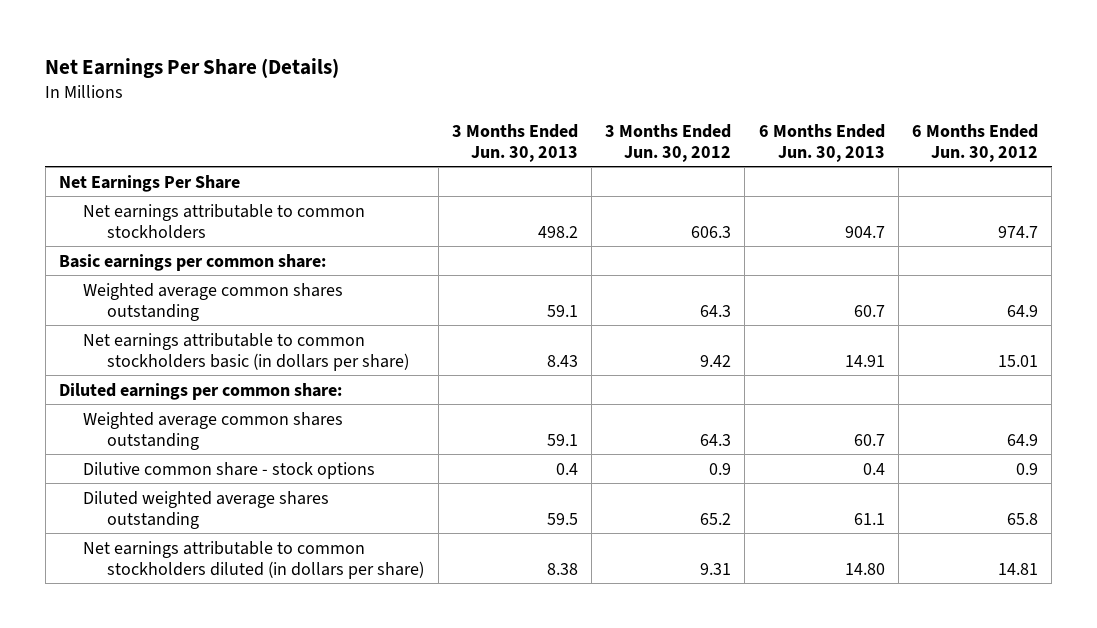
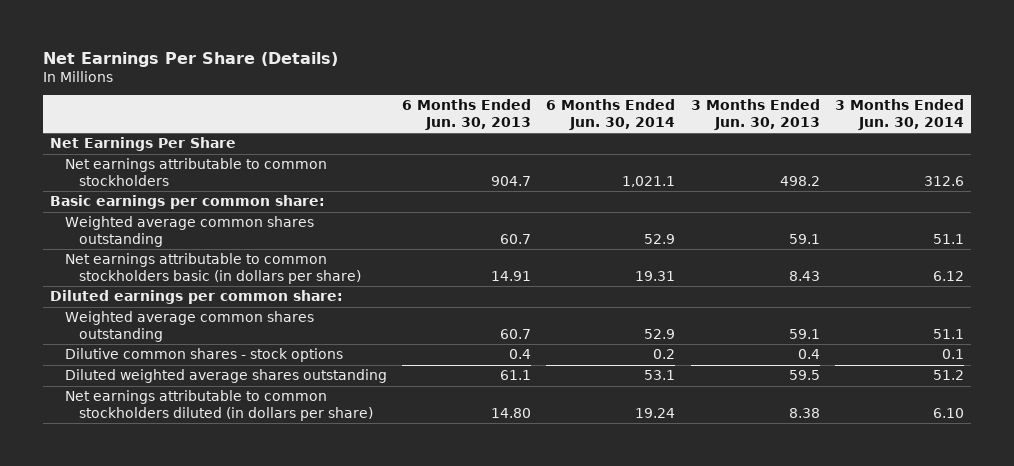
- | 3 Months Ended Jun. 30, 2013 | 3 Months Ended Jun. 30, 2012 | 6 Months Ended Jun. 30, 2013 | 6 Months Ended Jun. 30, 2012
+ | 6 Months Ended Jun. 30, 2013 | 6 Months Ended Jun. 30, 2014 | 3 Months Ended Jun. 30, 2013 | 3 Months Ended Jun. 30, 2014
- Dilutive common share - stock options | 0.4 | 0.9 | 0.4 | 0.9
+ Dilutive common shares - stock options | 0.4 | 0.2 | 0.4 | 0.1

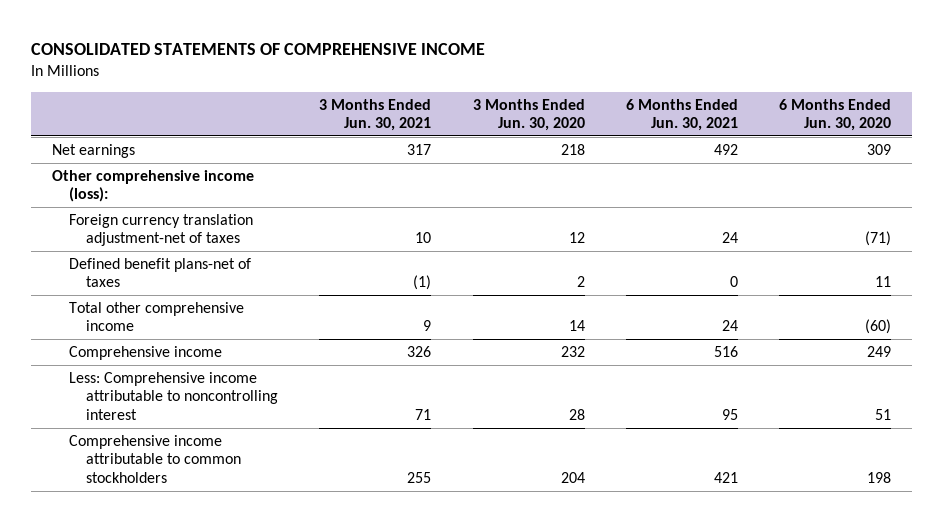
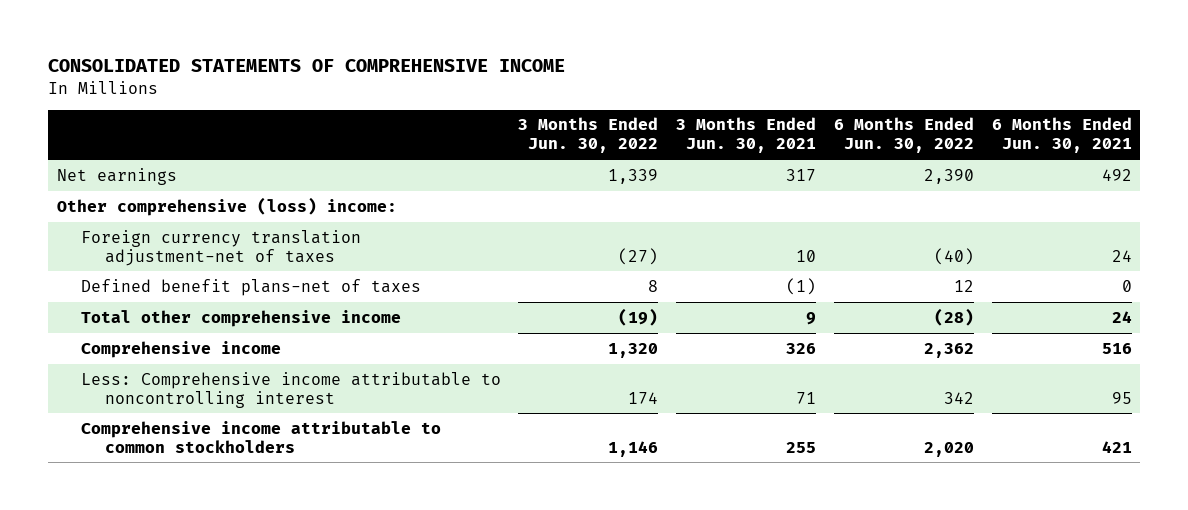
- | 3 Months Ended Jun. 30, 2021 | 3 Months Ended Jun. 30, 2020 | 6 Months Ended Jun. 30, 2021 | 6 Months Ended Jun. 30, 2020
+ | 3 Months Ended Jun. 30, 2022 | 3 Months Ended Jun. 30, 2021 | 6 Months Ended Jun. 30, 2022 | 6 Months Ended Jun. 30, 2021
- Other comprehensive income (loss):
+ Other comprehensive (loss) income:

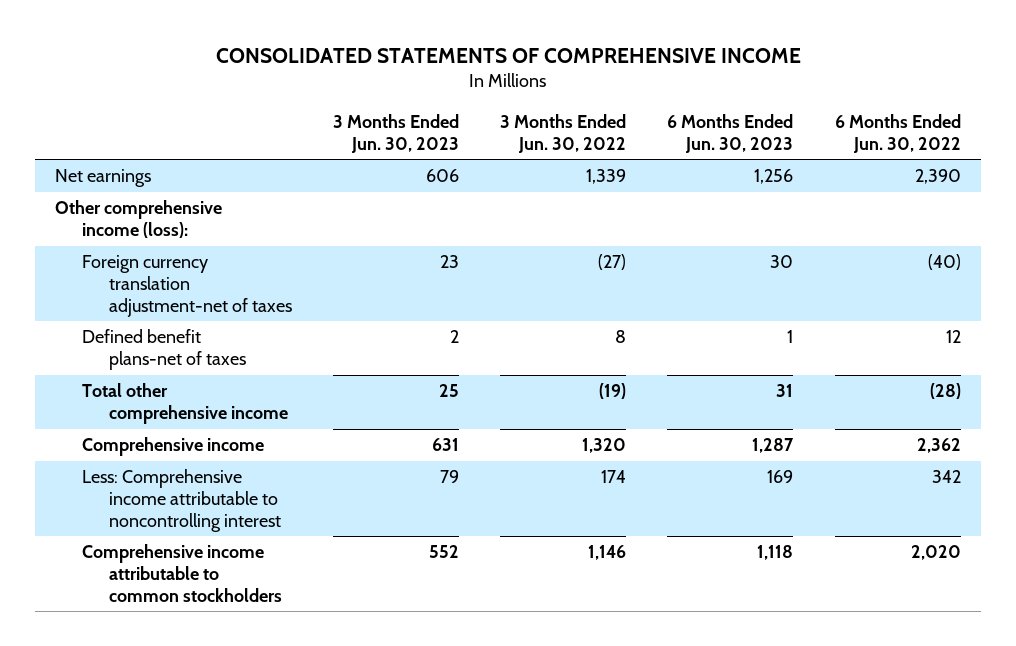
- | 3 Months Ended Jun. 30, 2022 | 3 Months Ended Jun. 30, 2021 | 6 Months Ended Jun. 30, 2022 | 6 Months Ended Jun. 30, 2021
+ | 3 Months Ended Jun. 30, 2023 | 3 Months Ended Jun. 30, 2022 | 6 Months Ended Jun. 30, 2023 | 6 Months Ended Jun. 30, 2022
- Other comprehensive (loss) income:
+ Other comprehensive income (loss):

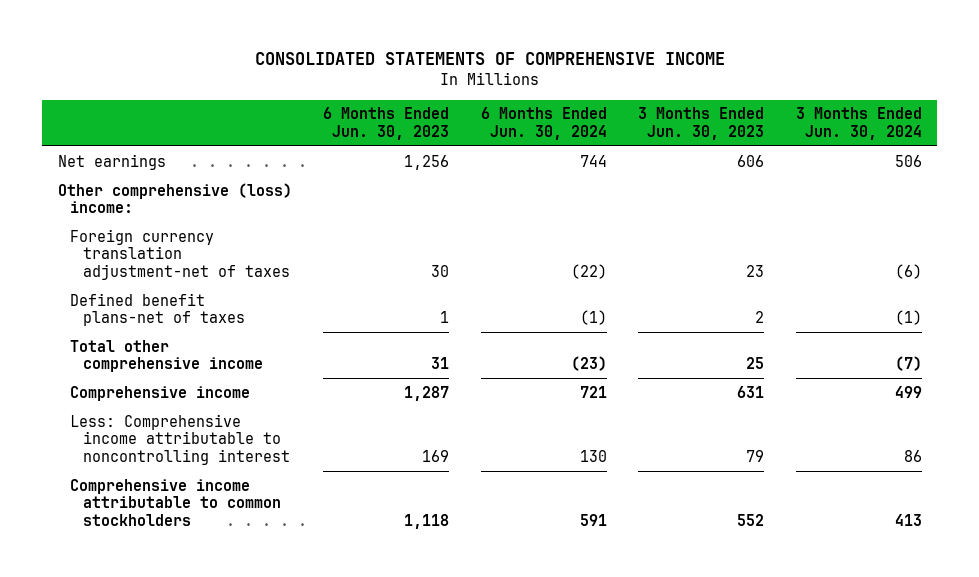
- | 3 Months Ended Jun. 30, 2023 | 3 Months Ended Jun. 30, 2022 | 6 Months Ended Jun. 30, 2023 | 6 Months Ended Jun. 30, 2022
+ | 6 Months Ended Jun. 30, 2023 | 6 Months Ended Jun. 30, 2024 | 3 Months Ended Jun. 30, 2023 | 3 Months Ended Jun. 30, 2024
- Other comprehensive income (loss):
+ Other comprehensive (loss) income:

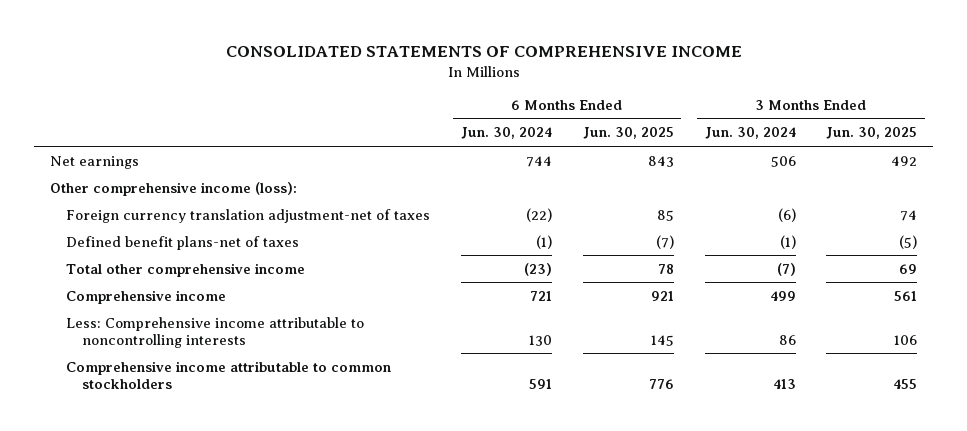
- | 6 Months Ended Jun. 30, 2023 | 6 Months Ended Jun. 30, 2024 | 3 Months Ended Jun. 30, 2023 | 3 Months Ended Jun. 30, 2024
+ | 6 Months Ended Jun. 30, 2024 | 6 Months Ended Jun. 30, 2025 | 3 Months Ended Jun. 30, 2024 | 3 Months Ended Jun. 30, 2025
- Other comprehensive (loss) income:
+ Other comprehensive income (loss):
- Less: Comprehensive income attributable to noncontrolling interest | 169 | 130 | 79 | 86
+ Less: Comprehensive income attributable to noncontrolling interests | 130 | 145 | 86 | 106

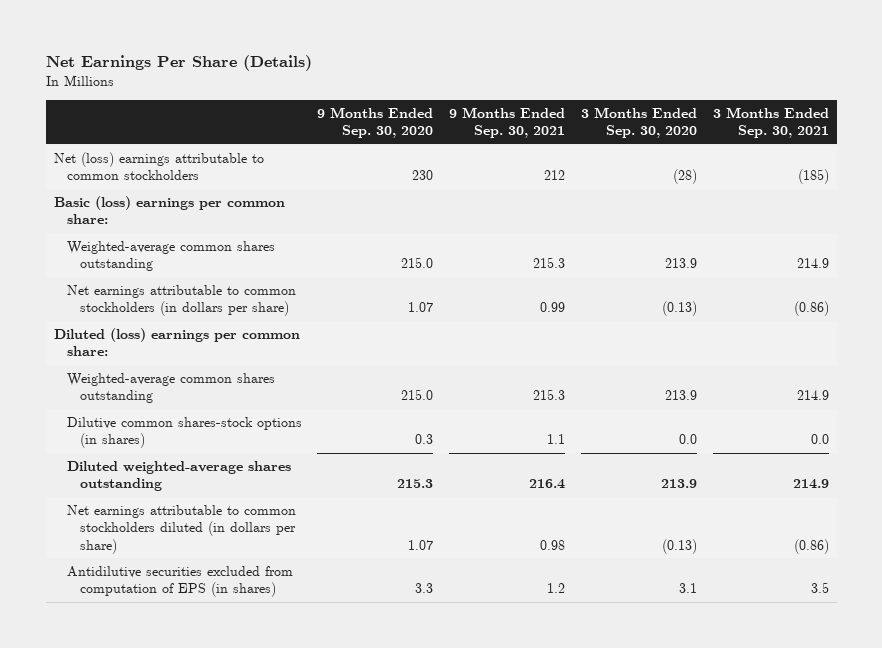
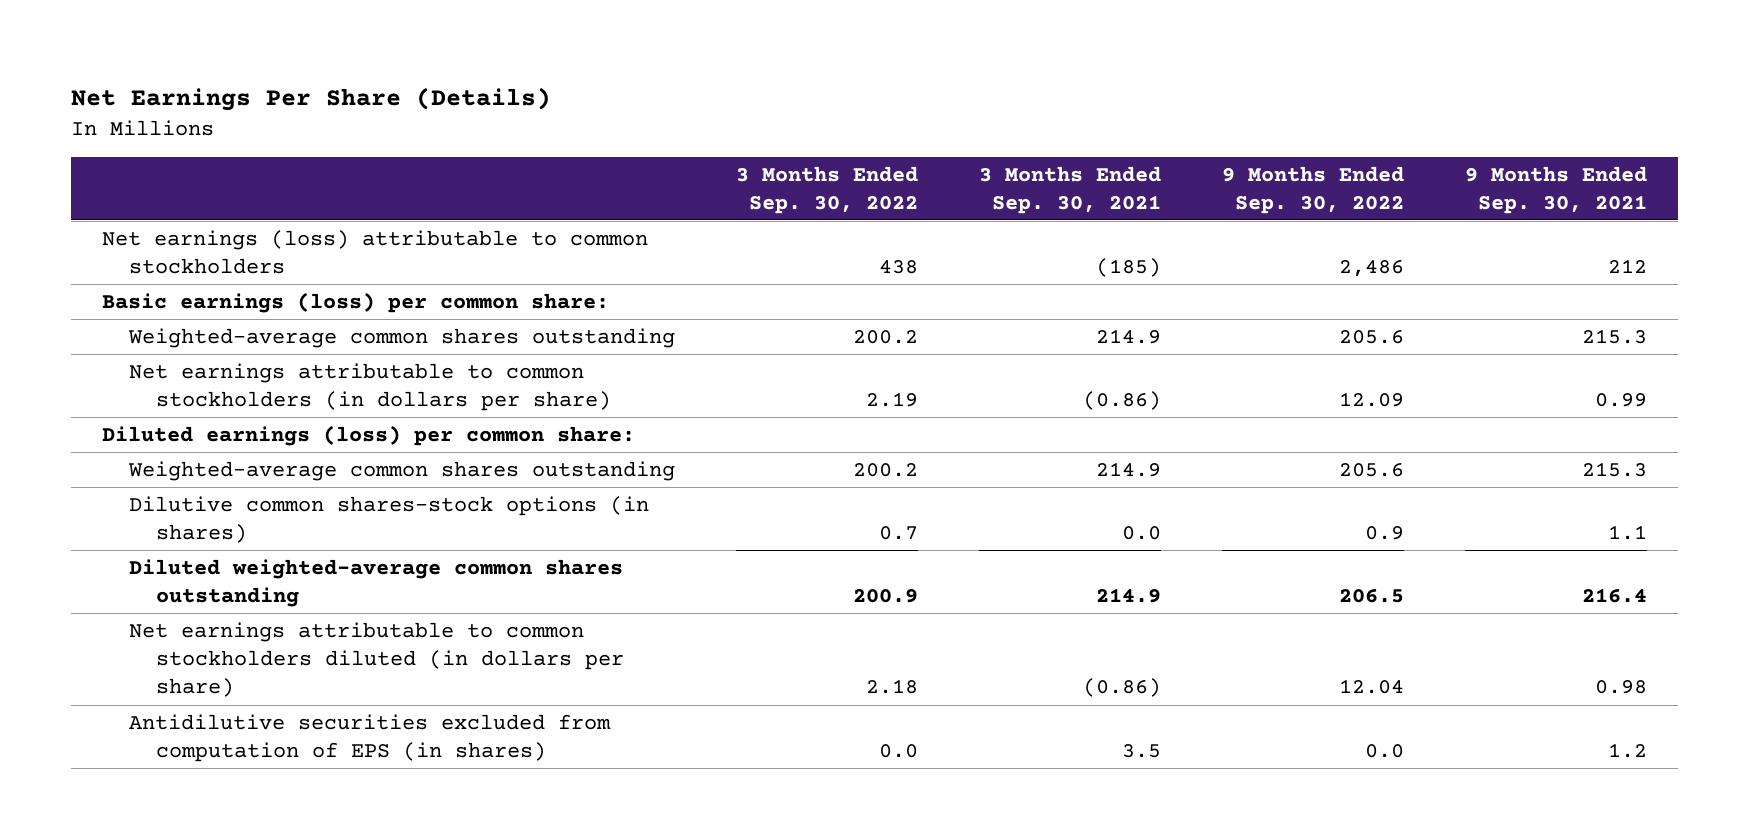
- | 9 Months Ended Sep. 30, 2020 | 9 Months Ended Sep. 30, 2021 | 3 Months Ended Sep. 30, 2020 | 3 Months Ended Sep. 30, 2021
+ | 3 Months Ended Sep. 30, 2022 | 3 Months Ended Sep. 30, 2021 | 9 Months Ended Sep. 30, 2022 | 9 Months Ended Sep. 30, 2021
- Net (loss) earnings attributable to common stockholders | 230 | 212 | (28) | (185)
- Basic (loss) earnings per common share:
+ Net earnings (loss) attributable to common stockholders | 438 | (185) | 2,486 | 212
+ Basic earnings (loss) per common share:
- Diluted (loss) earnings per common share:
+ Diluted earnings (loss) per common share:
- Diluted weighted-average shares outstanding | 215.3 | 216.4 | 213.9 | 214.9
+ Diluted weighted-average common shares outstanding | 200.9 | 214.9 | 206.5 | 216.4

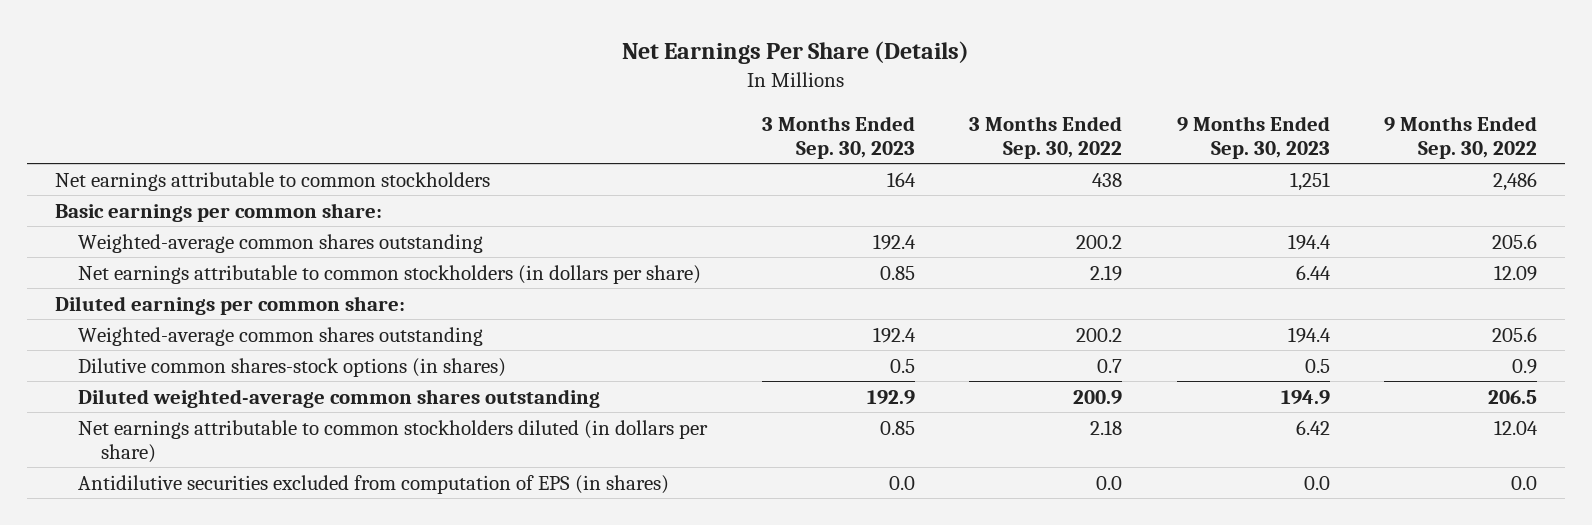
- | 3 Months Ended Sep. 30, 2022 | 3 Months Ended Sep. 30, 2021 | 9 Months Ended Sep. 30, 2022 | 9 Months Ended Sep. 30, 2021
+ | 3 Months Ended Sep. 30, 2023 | 3 Months Ended Sep. 30, 2022 | 9 Months Ended Sep. 30, 2023 | 9 Months Ended Sep. 30, 2022
- Net earnings (loss) attributable to common stockholders | 438 | (185) | 2,486 | 212
- Basic earnings (loss) per common share:
+ Net earnings attributable to common stockholders | 164 | 438 | 1,251 | 2,486
+ Basic earnings per common share:
- Diluted earnings (loss) per common share:
+ Diluted earnings per common share:

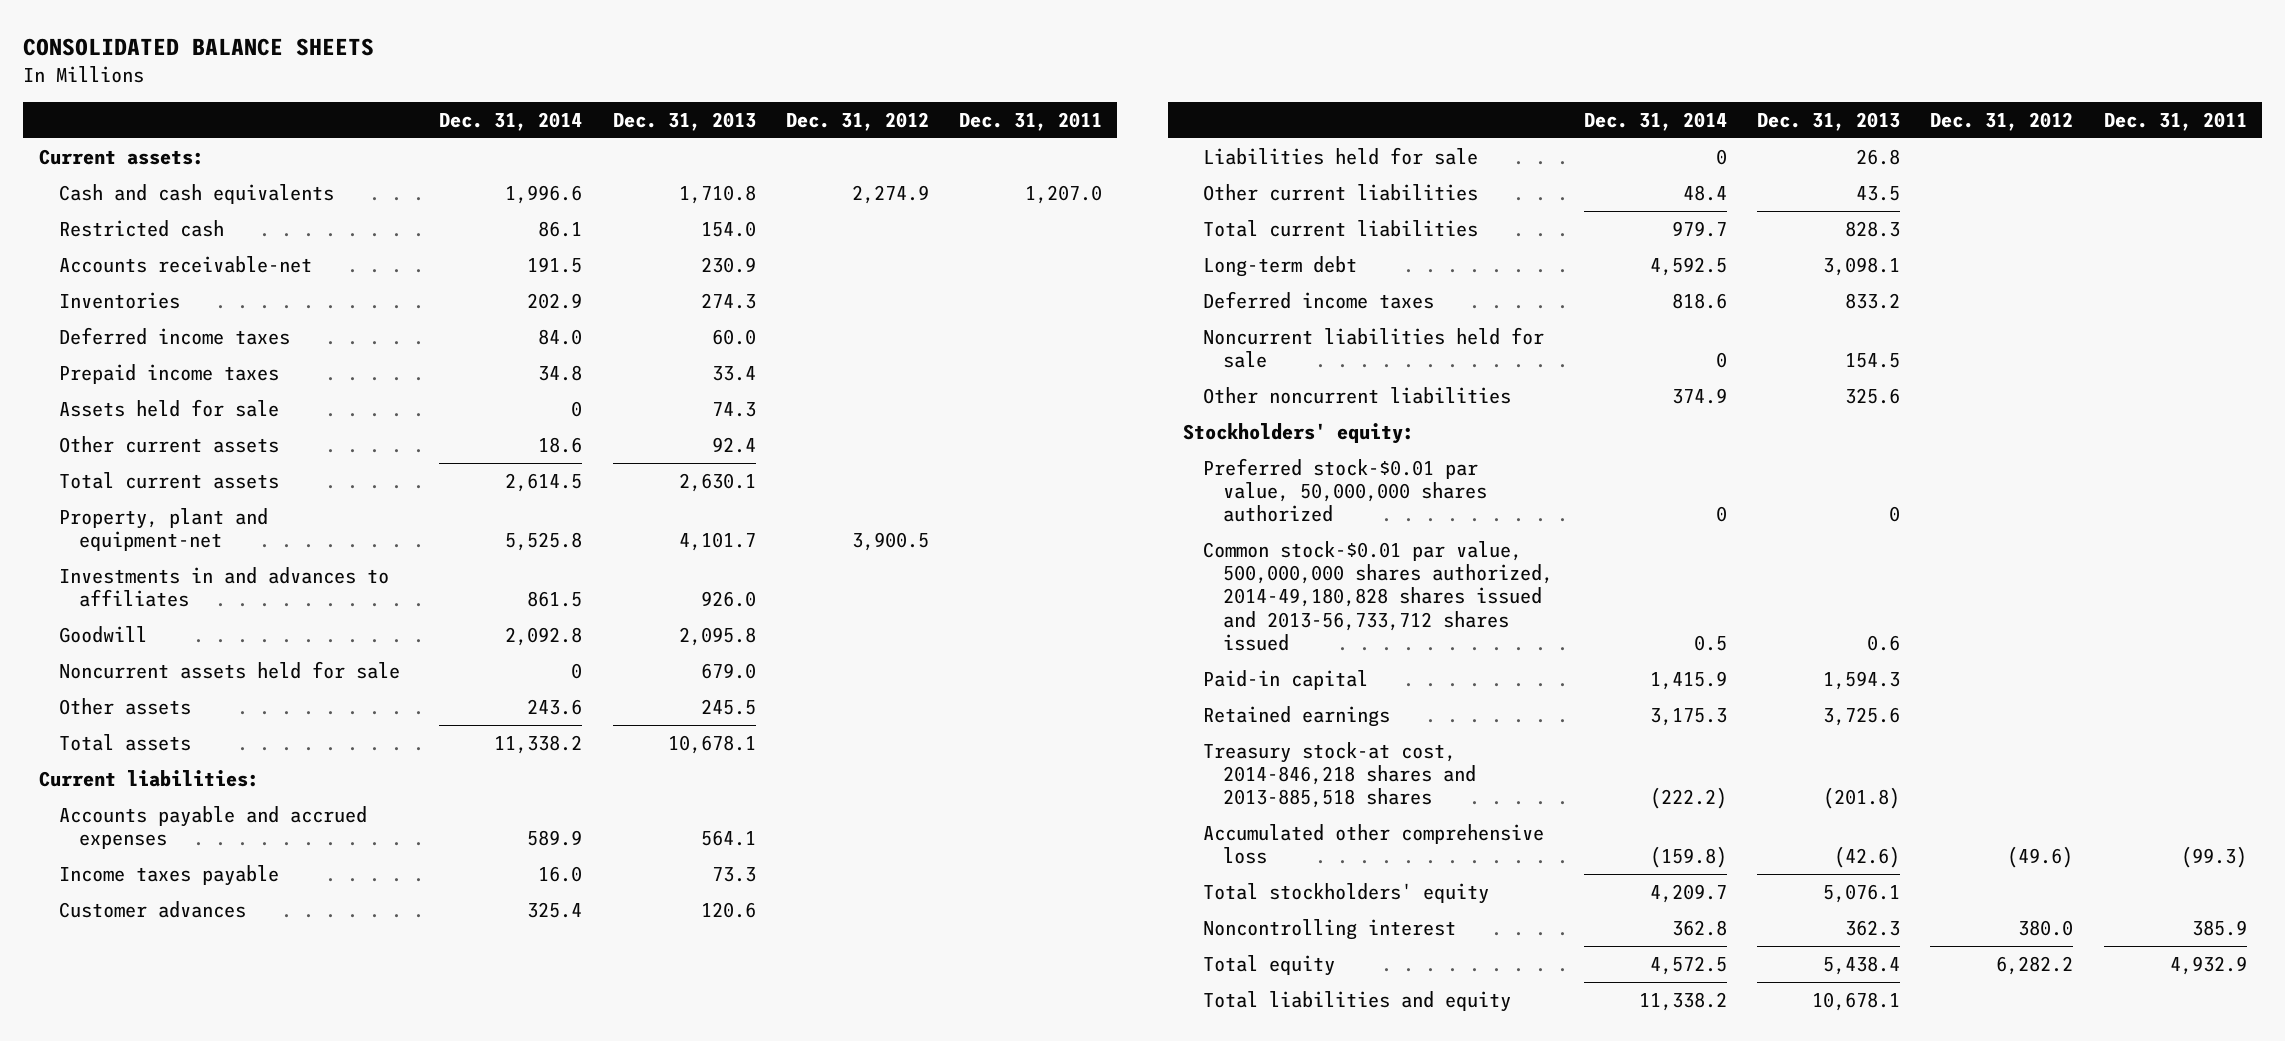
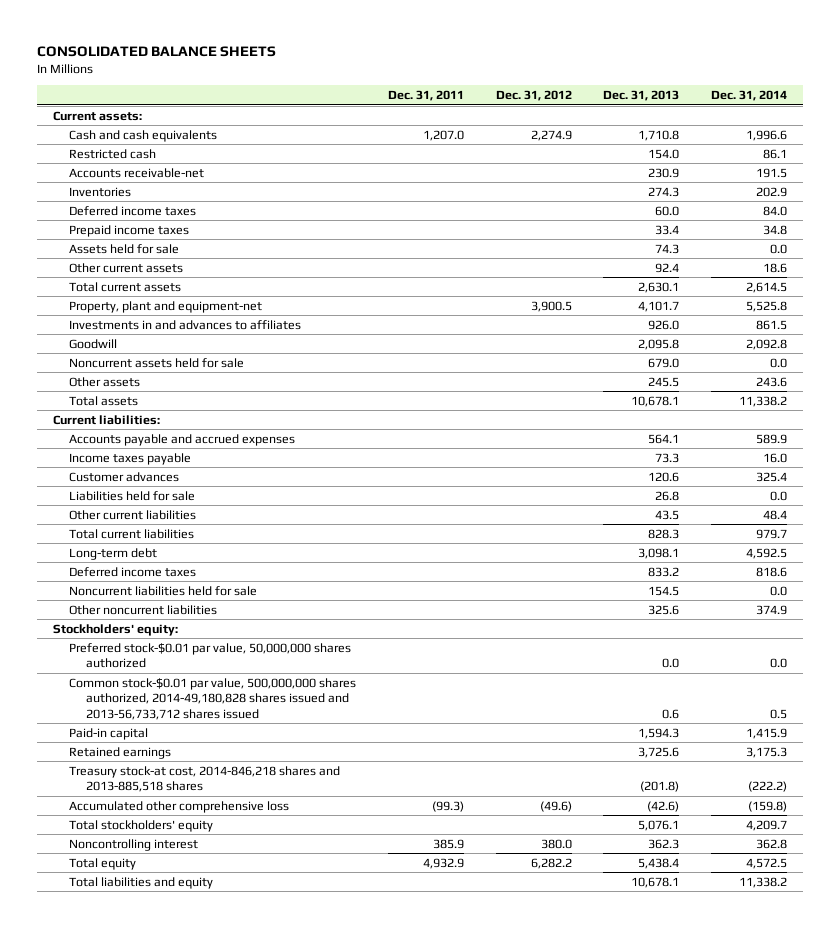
- | Dec. 31, 2014 | Dec. 31, 2013 | Dec. 31, 2012 | Dec. 31, 2011
+ | Dec. 31, 2011 | Dec. 31, 2012 | Dec. 31, 2013 | Dec. 31, 2014
- Assets held for sale | 0 | 74.3 | |
+ Assets held for sale | | | 74.3 | 0.0
- Noncurrent assets held for sale | 0 | 679.0 | |
+ Noncurrent assets held for sale | | | 679.0 | 0.0
- Liabilities held for sale | 0 | 26.8 | |
+ Liabilities held for sale | | | 26.8 | 0.0
- Noncurrent liabilities held for sale | 0 | 154.5 | |
+ Noncurrent liabilities held for sale | | | 154.5 | 0.0
- Preferred stock-$0.01 par value, 50,000,000 shares authorized | 0 | 0 | |
+ Preferred stock-$0.01 par value, 50,000,000 shares authorized | | | 0.0 | 0.0

